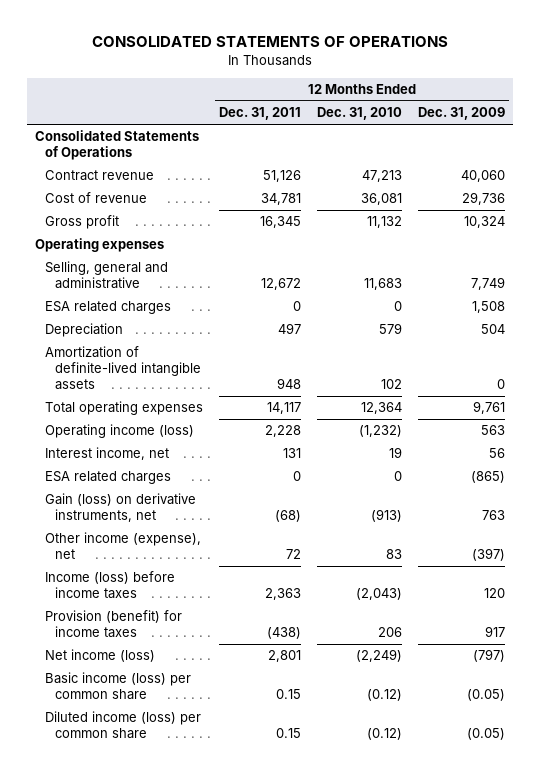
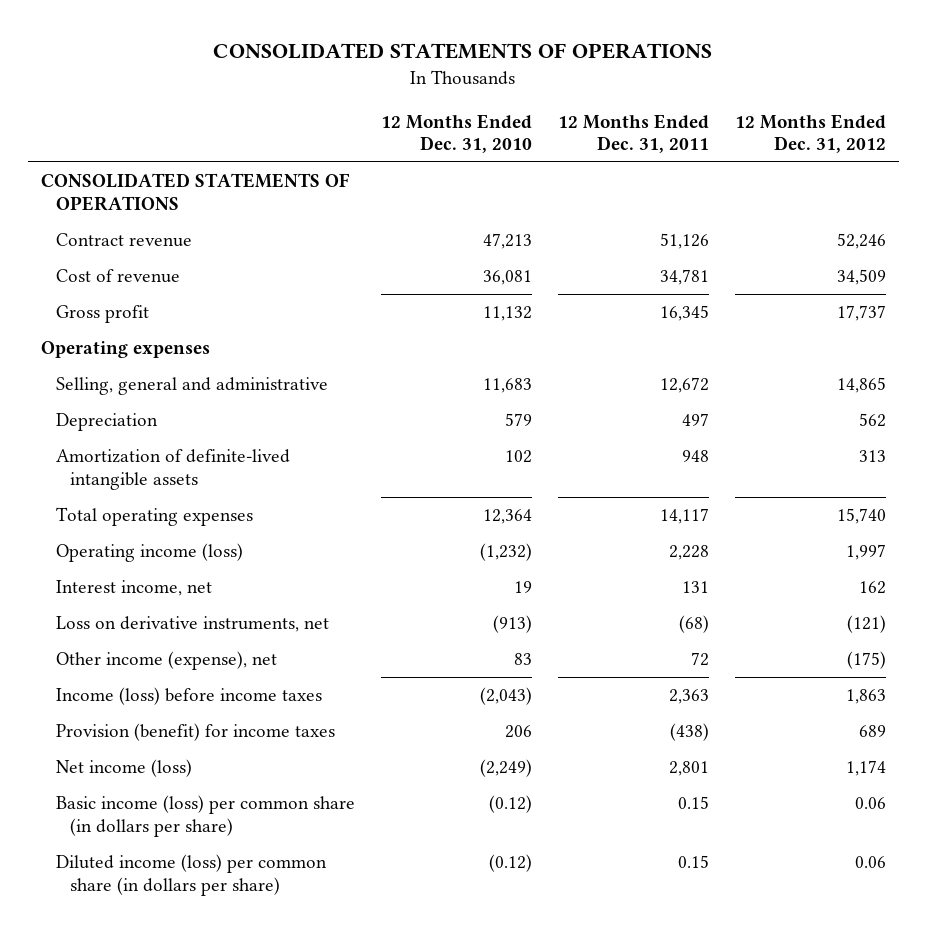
- | 12 Months Ended Dec. 31, 2011 | 12 Months Ended Dec. 31, 2010 | 12 Months Ended Dec. 31, 2009
+ | 12 Months Ended Dec. 31, 2010 | 12 Months Ended Dec. 31, 2011 | 12 Months Ended Dec. 31, 2012
- Consolidated Statements of Operations
+ CONSOLIDATED STATEMENTS OF OPERATIONS
- ESA related charges | 0 | 0 | 1,508
- ESA related charges | 0 | 0 | (865)
- Gain (loss) on derivative instruments, net | (68) | (913) | 763
+ Loss on derivative instruments, net | (913) | (68) | (121)
- Basic income (loss) per common share | 0.15 | (0.12) | (0.05)
- Diluted income (loss) per common share | 0.15 | (0.12) | (0.05)
+ Basic income (loss) per common share (in dollars per share) | (0.12) | 0.15 | 0.06
+ Diluted income (loss) per common share (in dollars per share) | (0.12) | 0.15 | 0.06

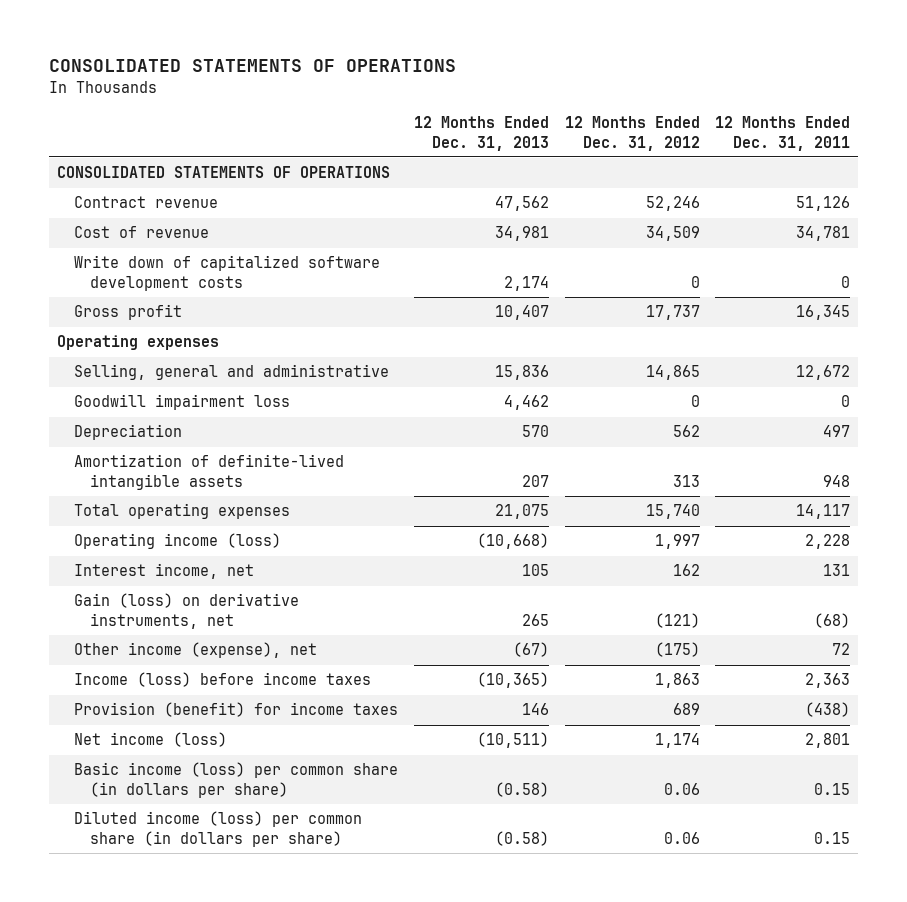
- | 12 Months Ended Dec. 31, 2010 | 12 Months Ended Dec. 31, 2011 | 12 Months Ended Dec. 31, 2012
+ | 12 Months Ended Dec. 31, 2013 | 12 Months Ended Dec. 31, 2012 | 12 Months Ended Dec. 31, 2011
+ Write down of capitalized software development costs | 2,174 | 0 | 0
+ Goodwill impairment loss | 4,462 | 0 | 0
- Loss on derivative instruments, net | (913) | (68) | (121)
+ Gain (loss) on derivative instruments, net | 265 | (121) | (68)

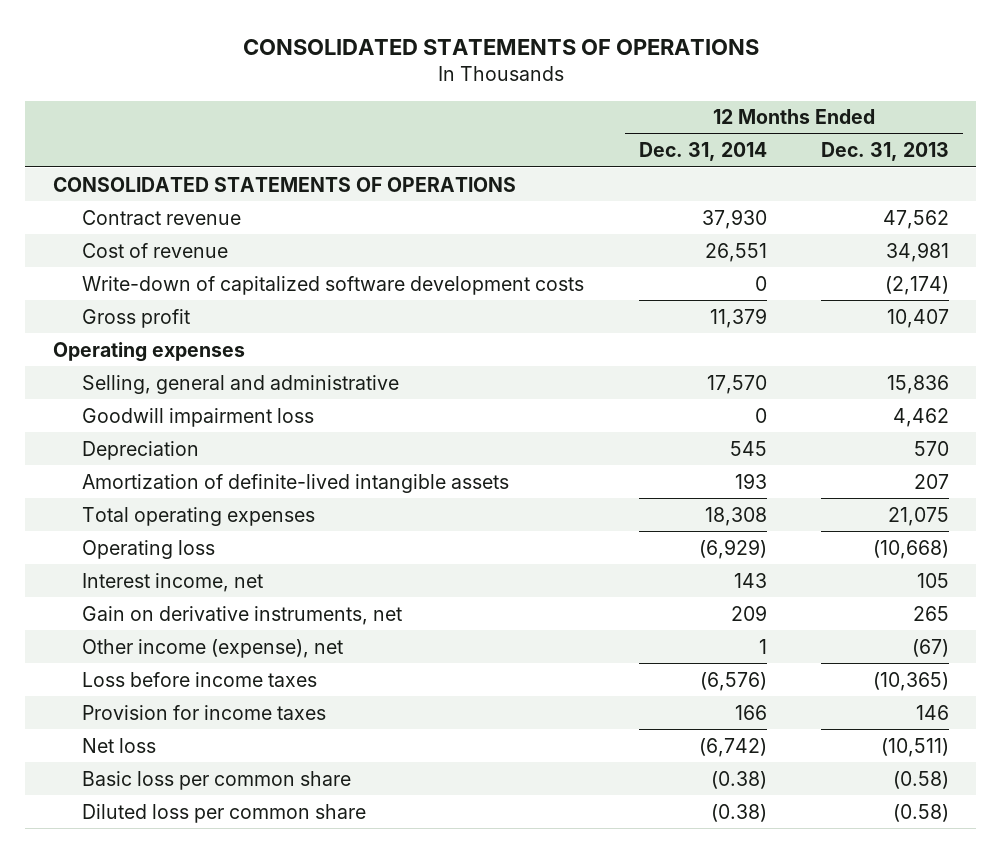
- | 12 Months Ended Dec. 31, 2013 | 12 Months Ended Dec. 31, 2012 | 12 Months Ended Dec. 31, 2011
+ | 12 Months Ended Dec. 31, 2014 | 12 Months Ended Dec. 31, 2013
- Write down of capitalized software development costs | 2,174 | 0 | 0
+ Write-down of capitalized software development costs | 0 | (2,174)
- Operating income (loss) | (10,668) | 1,997 | 2,228
+ Operating loss | (6,929) | (10,668)
- Gain (loss) on derivative instruments, net | 265 | (121) | (68)
+ Gain on derivative instruments, net | 209 | 265
- Income (loss) before income taxes | (10,365) | 1,863 | 2,363
- Provision (benefit) for income taxes | 146 | 689 | (438)
- Net income (loss) | (10,511) | 1,174 | 2,801
- Basic income (loss) per common share (in dollars per share) | (0.58) | 0.06 | 0.15
- Diluted income (loss) per common share (in dollars per share) | (0.58) | 0.06 | 0.15
+ Loss before income taxes | (6,576) | (10,365)
+ Provision for income taxes | 166 | 146
+ Net loss | (6,742) | (10,511)
+ Basic loss per common share | (0.38) | (0.58)
+ Diluted loss per common share | (0.38) | (0.58)

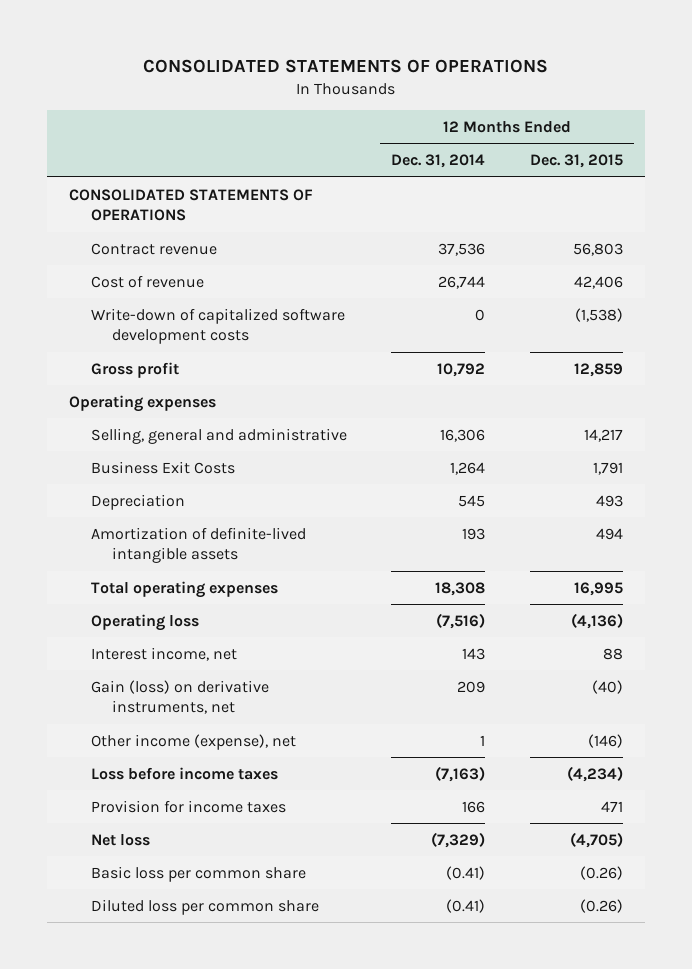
- | 12 Months Ended Dec. 31, 2014 | 12 Months Ended Dec. 31, 2013
+ | 12 Months Ended Dec. 31, 2014 | 12 Months Ended Dec. 31, 2015
- Contract revenue | 37,930 | 47,562
- Cost of revenue | 26,551 | 34,981
+ Contract revenue | 37,536 | 56,803
+ Cost of revenue | 26,744 | 42,406
- Gross profit | 11,379 | 10,407
+ Gross profit | 10,792 | 12,859
- Selling, general and administrative | 17,570 | 15,836
- Goodwill impairment loss | 0 | 4,462
+ Selling, general and administrative | 16,306 | 14,217
+ Business Exit Costs | 1,264 | 1,791
- Operating loss | (6,929) | (10,668)
+ Operating loss | (7,516) | (4,136)
- Gain on derivative instruments, net | 209 | 265
+ Gain (loss) on derivative instruments, net | 209 | (40)
- Loss before income taxes | (6,576) | (10,365)
+ Loss before income taxes | (7,163) | (4,234)
- Net loss | (6,742) | (10,511)
- Basic loss per common share | (0.38) | (0.58)
- Diluted loss per common share | (0.38) | (0.58)
+ Net loss | (7,329) | (4,705)
+ Basic loss per common share | (0.41) | (0.26)
+ Diluted loss per common share | (0.41) | (0.26)

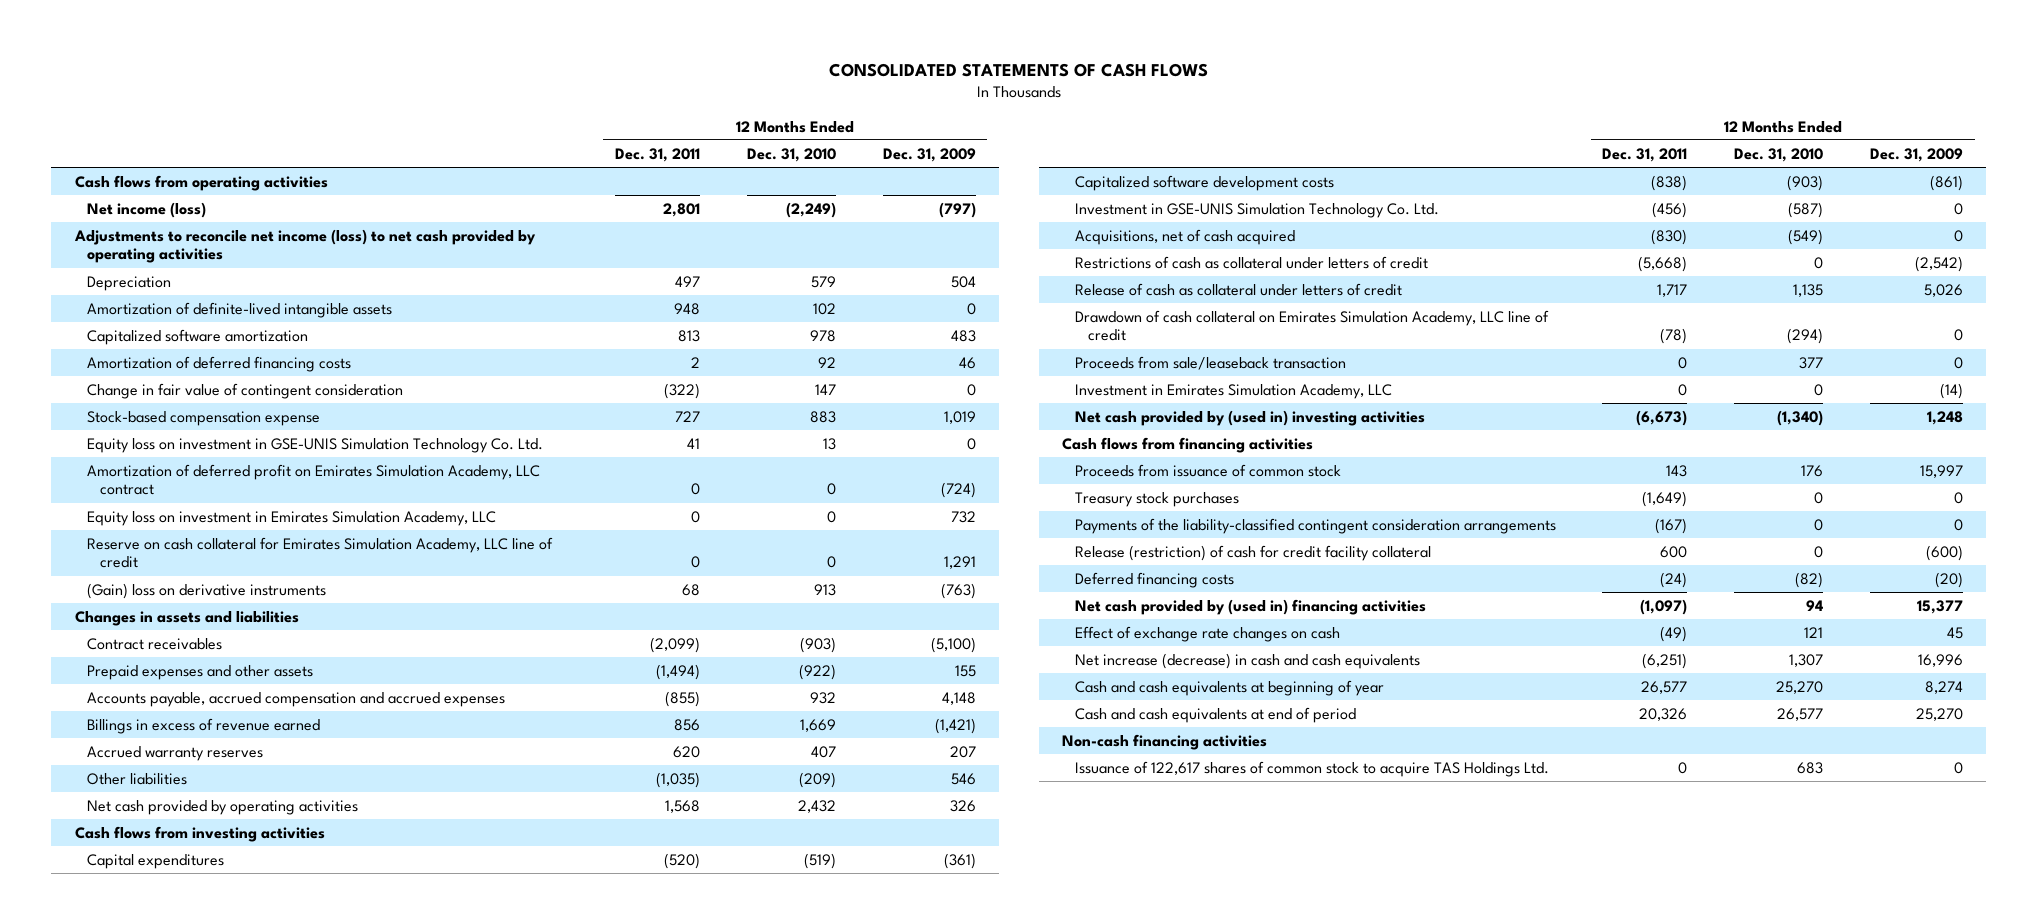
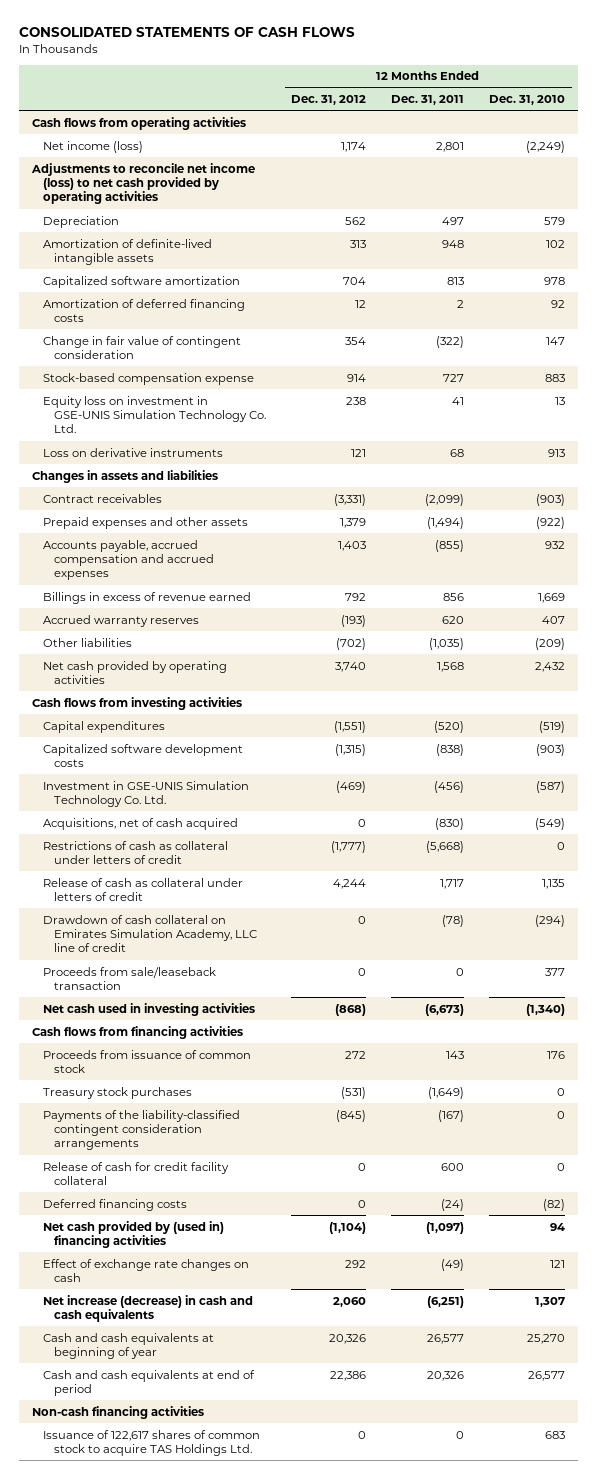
- | 12 Months Ended Dec. 31, 2011 | 12 Months Ended Dec. 31, 2010 | 12 Months Ended Dec. 31, 2009
+ | 12 Months Ended Dec. 31, 2012 | 12 Months Ended Dec. 31, 2011 | 12 Months Ended Dec. 31, 2010
- Amortization of deferred profit on Emirates Simulation Academy, LLC contract | 0 | 0 | (724)
- Equity loss on investment in Emirates Simulation Academy, LLC | 0 | 0 | 732
- Reserve on cash collateral for Emirates Simulation Academy, LLC line of credit | 0 | 0 | 1,291
- (Gain) loss on derivative instruments | 68 | 913 | (763)
+ Loss on derivative instruments | 121 | 68 | 913
- Investment in Emirates Simulation Academy, LLC | 0 | 0 | (14)
- Net cash provided by (used in) investing activities | (6,673) | (1,340) | 1,248
+ Net cash used in investing activities | (868) | (6,673) | (1,340)
- Release (restriction) of cash for credit facility collateral | 600 | 0 | (600)
+ Release of cash for credit facility collateral | 0 | 600 | 0

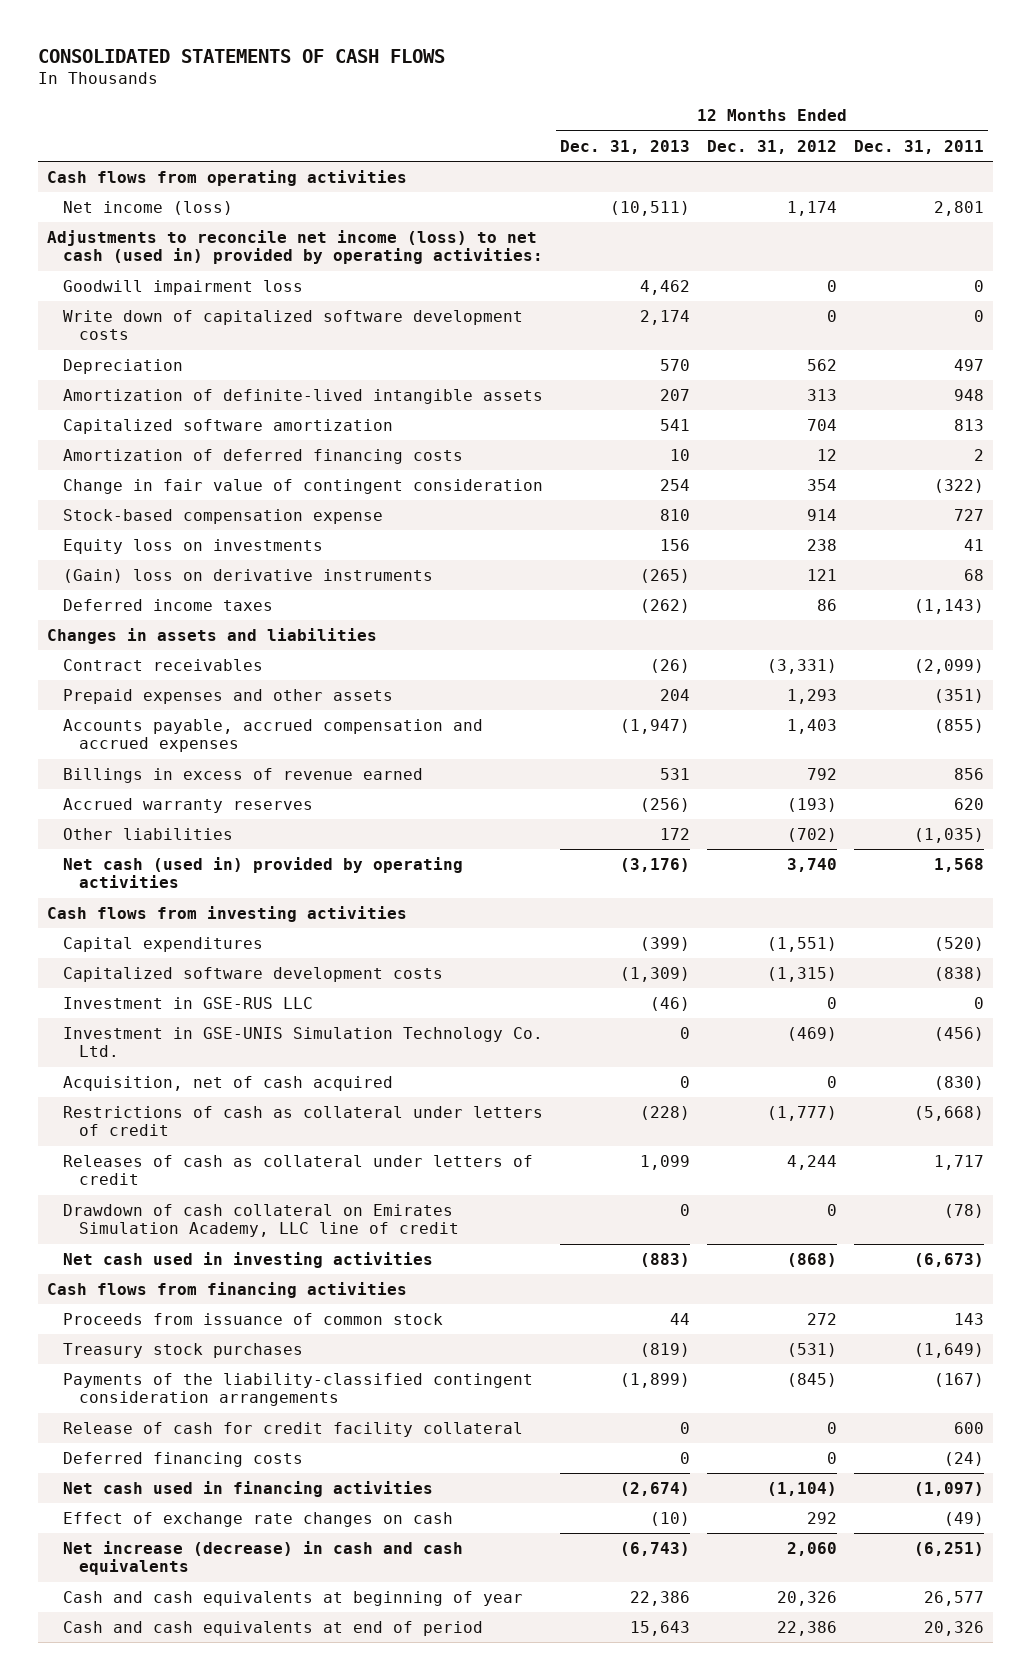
- | 12 Months Ended Dec. 31, 2012 | 12 Months Ended Dec. 31, 2011 | 12 Months Ended Dec. 31, 2010
+ | 12 Months Ended Dec. 31, 2013 | 12 Months Ended Dec. 31, 2012 | 12 Months Ended Dec. 31, 2011
- Adjustments to reconcile net income (loss) to net cash provided by operating activities
+ Adjustments to reconcile net income (loss) to net cash (used in) provided by operating activities:
+ Goodwill impairment loss | 4,462 | 0 | 0
+ Write down of capitalized software development costs | 2,174 | 0 | 0
- Equity loss on investment in GSE-UNIS Simulation Technology Co. Ltd. | 238 | 41 | 13
- Loss on derivative instruments | 121 | 68 | 913
+ Equity loss on investments | 156 | 238 | 41
+ (Gain) loss on derivative instruments | (265) | 121 | 68
+ Deferred income taxes | (262) | 86 | (1,143)
- Prepaid expenses and other assets | 1,379 | (1,494) | (922)
+ Prepaid expenses and other assets | 204 | 1,293 | (351)
- Net cash provided by operating activities | 3,740 | 1,568 | 2,432
+ Net cash (used in) provided by operating activities | (3,176) | 3,740 | 1,568
+ Investment in GSE-RUS LLC | (46) | 0 | 0
- Acquisitions, net of cash acquired | 0 | (830) | (549)
+ Acquisition, net of cash acquired | 0 | 0 | (830)
- Release of cash as collateral under letters of credit | 4,244 | 1,717 | 1,135
+ Releases of cash as collateral under letters of credit | 1,099 | 4,244 | 1,717
- Proceeds from sale/leaseback transaction | 0 | 0 | 377
- Net cash provided by (used in) financing activities | (1,104) | (1,097) | 94
+ Net cash used in financing activities | (2,674) | (1,104) | (1,097)
- Non-cash financing activities
- Issuance of 122,617 shares of common stock to acquire TAS Holdings Ltd. | 0 | 0 | 683

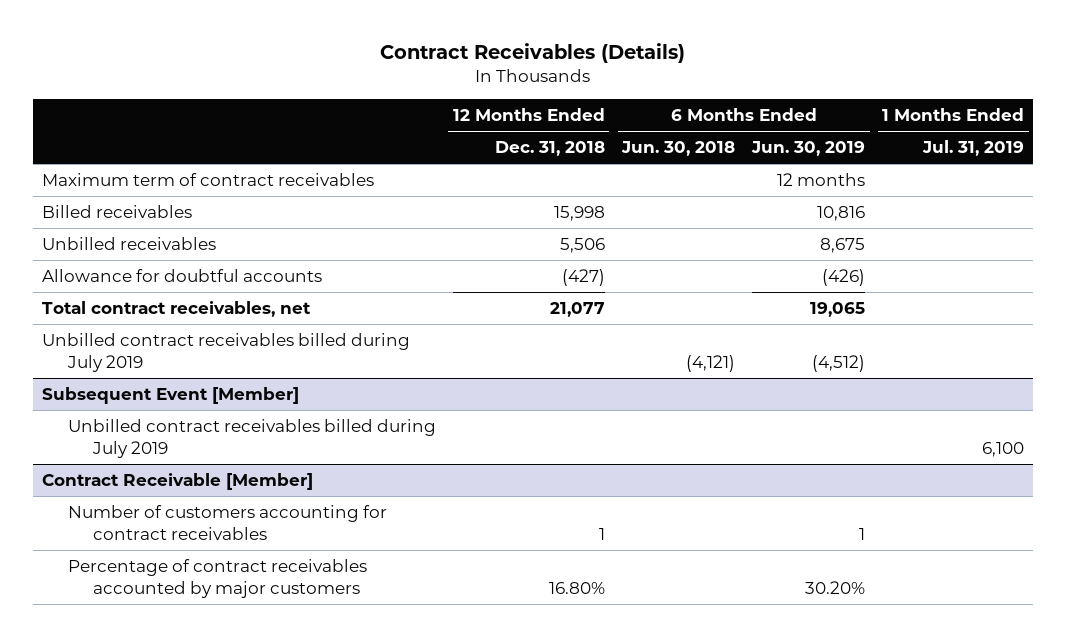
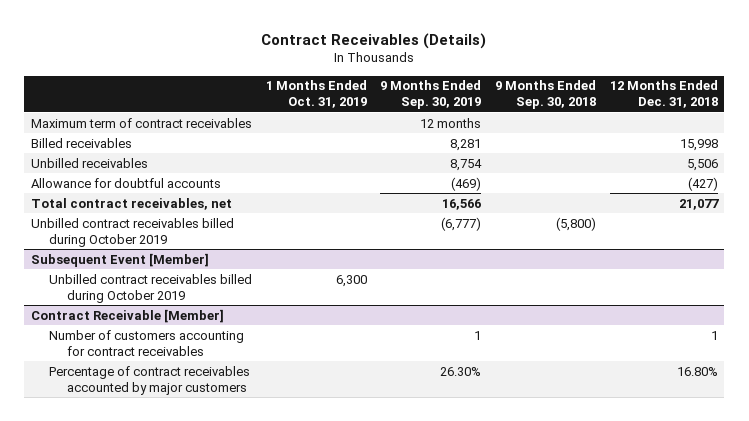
- | 12 Months Ended Dec. 31, 2018 | 6 Months Ended Jun. 30, 2018 | 6 Months Ended Jun. 30, 2019 | 1 Months Ended Jul. 31, 2019
+ | 1 Months Ended Oct. 31, 2019 | 9 Months Ended Sep. 30, 2019 | 9 Months Ended Sep. 30, 2018 | 12 Months Ended Dec. 31, 2018
- Unbilled contract receivables billed during July 2019 | | (4,121) | (4,512) |
+ Unbilled contract receivables billed during October 2019 | | (6,777) | (5,800) |
@ Subsequent Event [Member]
- Unbilled contract receivables billed during July 2019 | | | | 6,100
+ Unbilled contract receivables billed during October 2019 | 6,300 | | |

